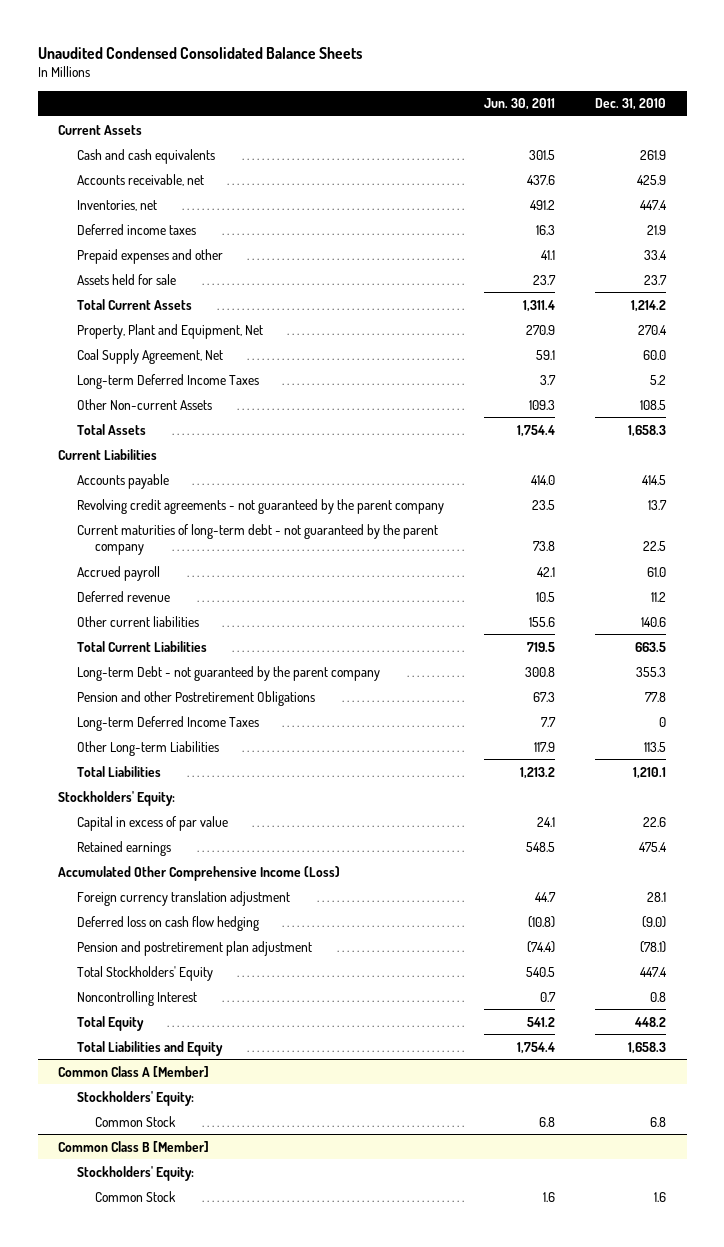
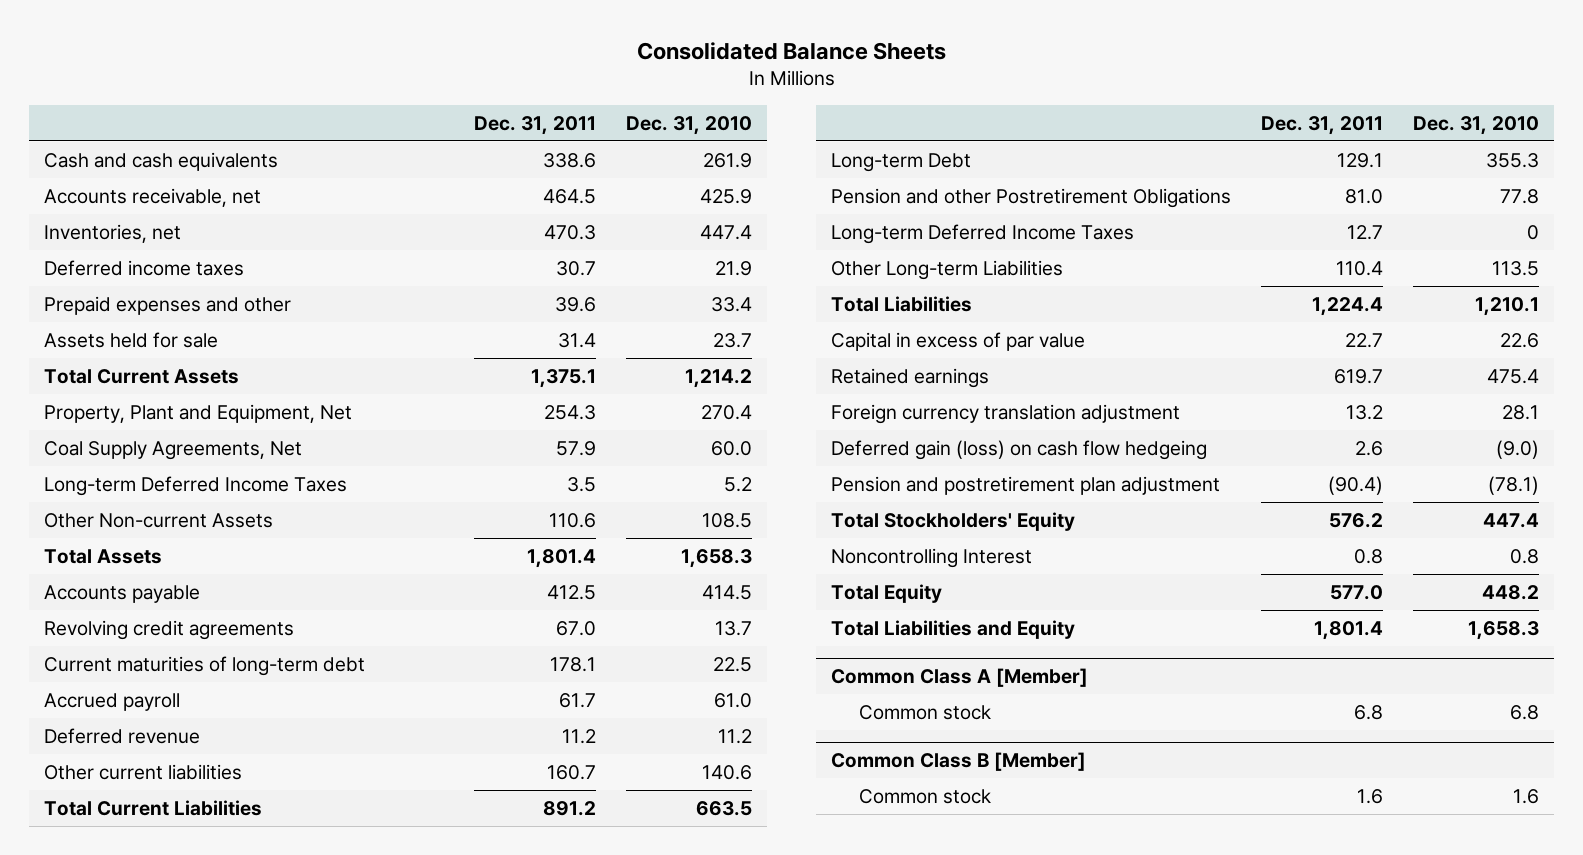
- Unaudited Condensed Consolidated Balance Sheets
+ Consolidated Balance Sheets
- | Jun. 30, 2011 | Dec. 31, 2010
+ | Dec. 31, 2011 | Dec. 31, 2010
- Current Assets
- Coal Supply Agreement, Net | 59.1 | 60.0
+ Coal Supply Agreements, Net | 57.9 | 60.0
- Current Liabilities
- Revolving credit agreements - not guaranteed by the parent company | 23.5 | 13.7
- Current maturities of long-term debt - not guaranteed by the parent company | 73.8 | 22.5
+ Revolving credit agreements | 67.0 | 13.7
+ Current maturities of long-term debt | 178.1 | 22.5
- Long-term Debt - not guaranteed by the parent company | 300.8 | 355.3
+ Long-term Debt | 129.1 | 355.3
- Stockholders' Equity:
- Accumulated Other Comprehensive Income (Loss)
- Deferred loss on cash flow hedging | (10.8) | (9.0)
+ Deferred gain (loss) on cash flow hedgeing | 2.6 | (9.0)
@ Common Class A [Member]
- Stockholders' Equity:
- Common Stock | 6.8 | 6.8
+ Common stock | 6.8 | 6.8
@ Common Class B [Member]
- Stockholders' Equity:
- Common Stock | 1.6 | 1.6
+ Common stock | 1.6 | 1.6

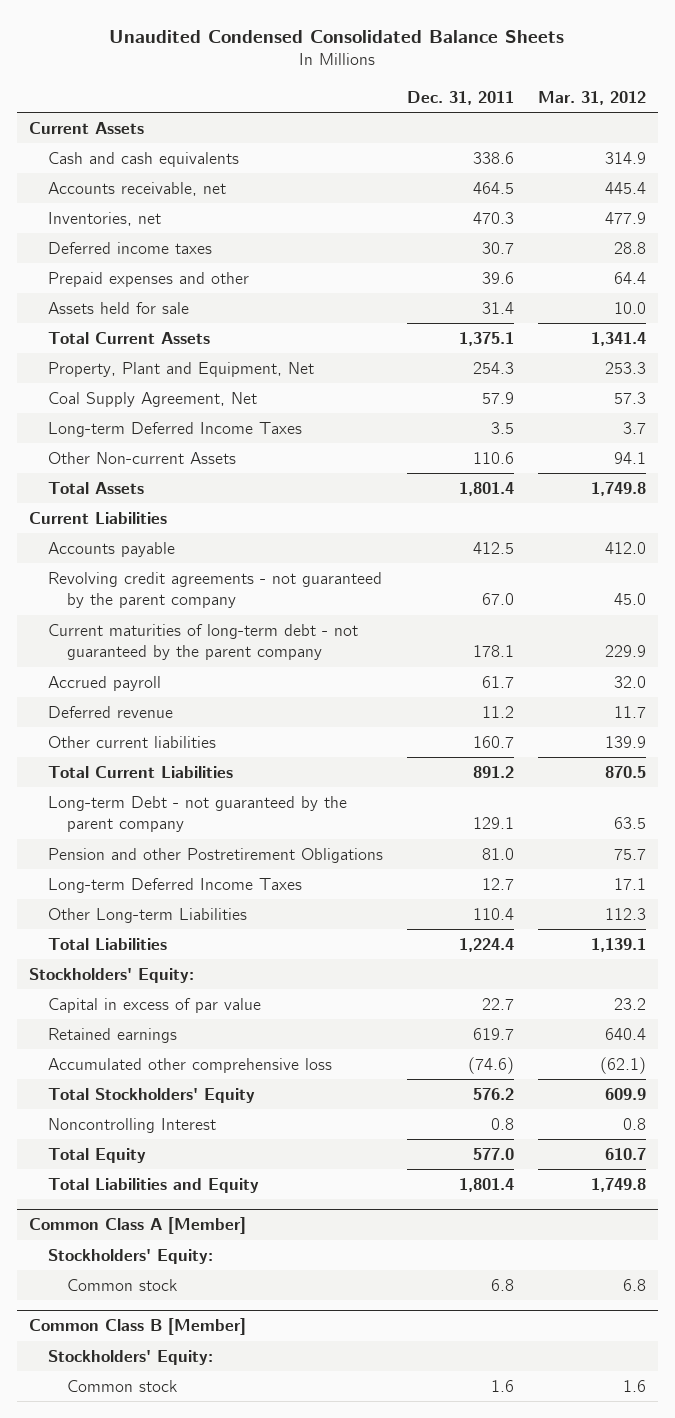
- Consolidated Balance Sheets
+ Unaudited Condensed Consolidated Balance Sheets
- | Dec. 31, 2011 | Dec. 31, 2010
+ | Dec. 31, 2011 | Mar. 31, 2012
+ Current Assets
- Coal Supply Agreements, Net | 57.9 | 60.0
+ Coal Supply Agreement, Net | 57.9 | 57.3
+ Current Liabilities
- Revolving credit agreements | 67.0 | 13.7
- Current maturities of long-term debt | 178.1 | 22.5
+ Revolving credit agreements - not guaranteed by the parent company | 67.0 | 45.0
+ Current maturities of long-term debt - not guaranteed by the parent company | 178.1 | 229.9
- Long-term Debt | 129.1 | 355.3
+ Long-term Debt - not guaranteed by the parent company | 129.1 | 63.5
+ Stockholders' Equity:
- Foreign currency translation adjustment | 13.2 | 28.1
- Deferred gain (loss) on cash flow hedgeing | 2.6 | (9.0)
- Pension and postretirement plan adjustment | (90.4) | (78.1)
+ Accumulated other comprehensive loss | (74.6) | (62.1)
@ Common Class A [Member]
+ Stockholders' Equity:
@ Common Class B [Member]
+ Stockholders' Equity:

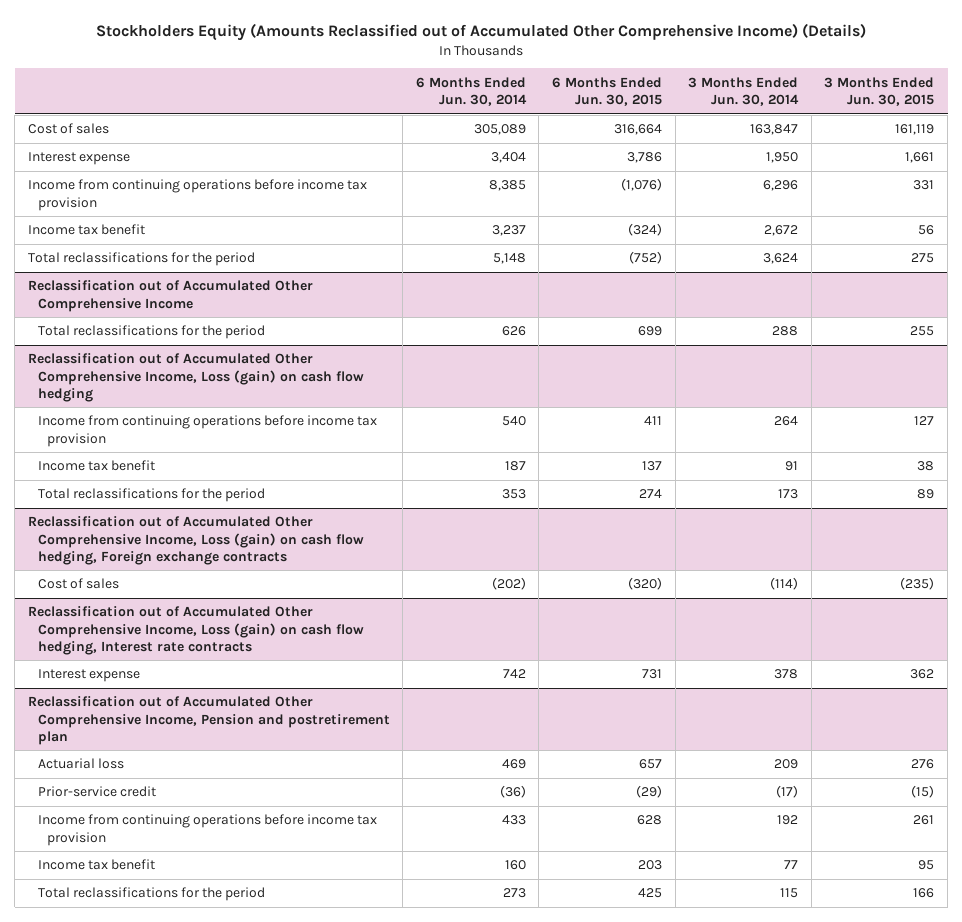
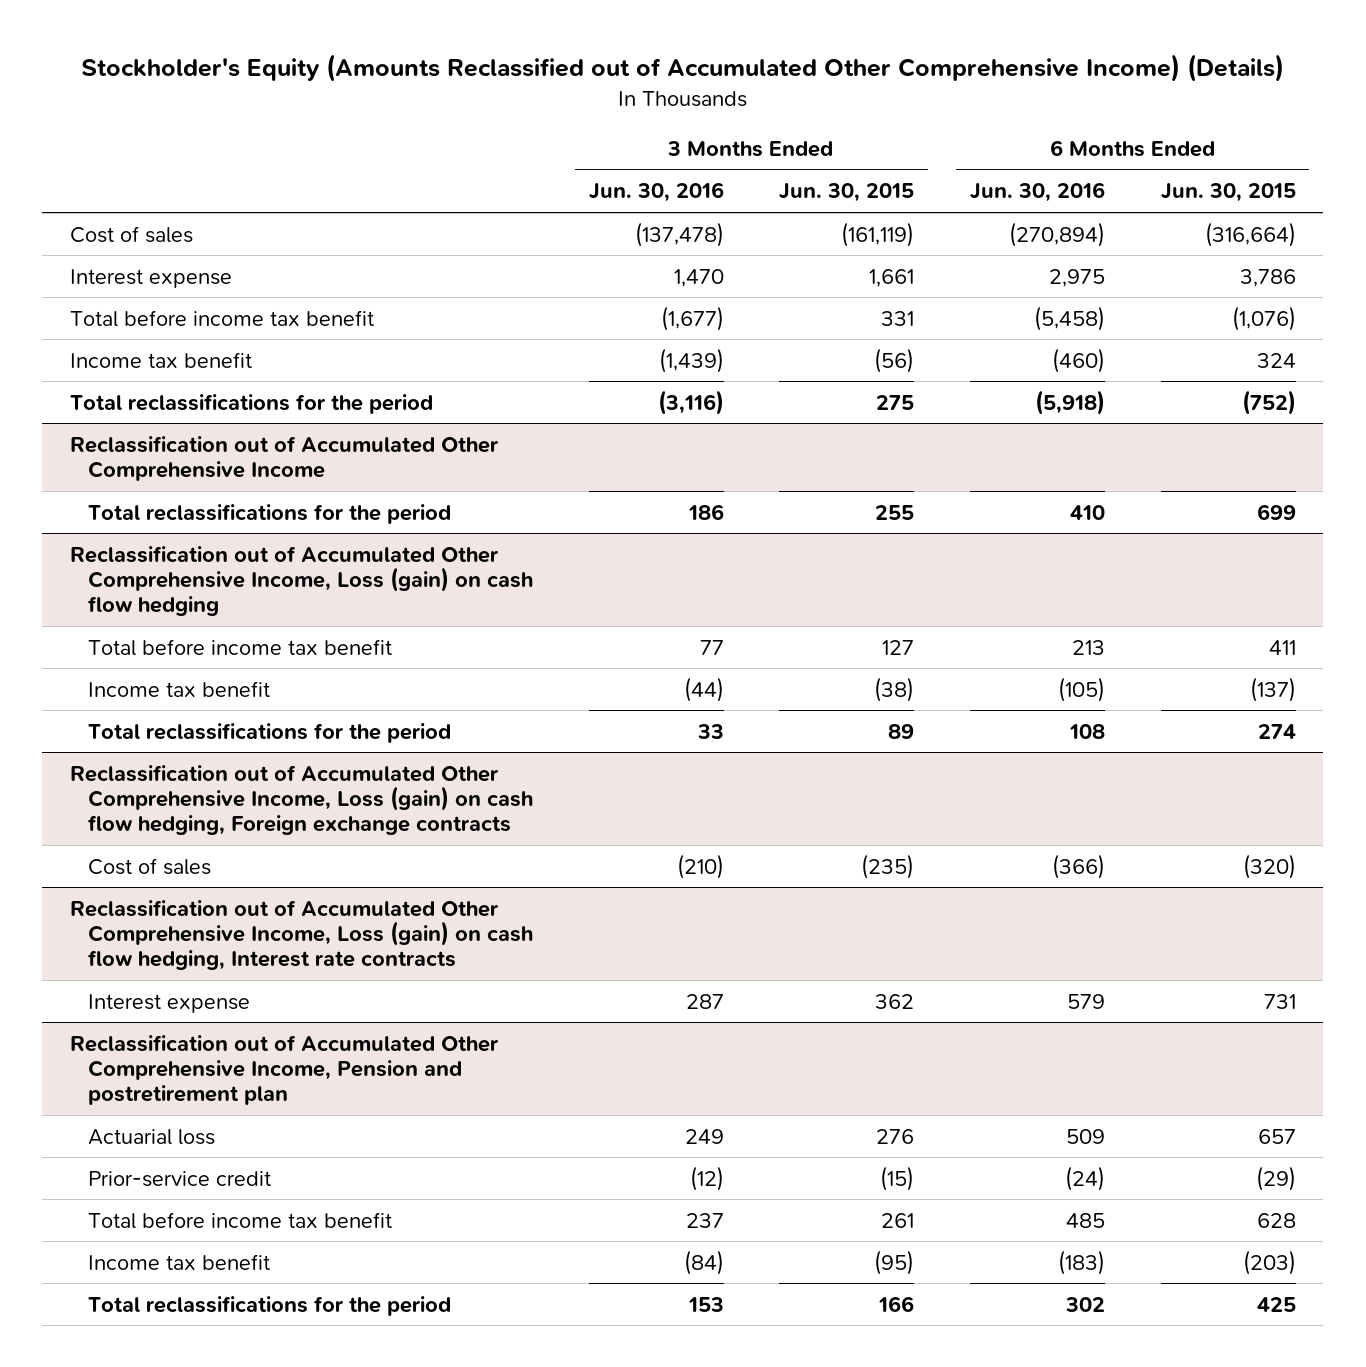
- Stockholders Equity (Amounts Reclassified out of Accumulated Other Comprehensive Income) (Details)
+ Stockholder's Equity (Amounts Reclassified out of Accumulated Other Comprehensive Income) (Details)
- | 6 Months Ended Jun. 30, 2014 | 6 Months Ended Jun. 30, 2015 | 3 Months Ended Jun. 30, 2014 | 3 Months Ended Jun. 30, 2015
+ | 3 Months Ended Jun. 30, 2016 | 3 Months Ended Jun. 30, 2015 | 6 Months Ended Jun. 30, 2016 | 6 Months Ended Jun. 30, 2015
- Cost of sales | 305,089 | 316,664 | 163,847 | 161,119
+ Cost of sales | (137,478) | (161,119) | (270,894) | (316,664)
- Income from continuing operations before income tax provision | 8,385 | (1,076) | 6,296 | 331
- Income tax benefit | 3,237 | (324) | 2,672 | 56
+ Total before income tax benefit | (1,677) | 331 | (5,458) | (1,076)
+ Income tax benefit | (1,439) | (56) | (460) | 324
@ Reclassification out of Accumulated Other Comprehensive Income, Loss (gain) on cash flow hedging
- Income from continuing operations before income tax provision | 540 | 411 | 264 | 127
- Income tax benefit | 187 | 137 | 91 | 38
+ Total before income tax benefit | 77 | 127 | 213 | 411
+ Income tax benefit | (44) | (38) | (105) | (137)
@ Reclassification out of Accumulated Other Comprehensive Income, Pension and postretirement plan
- Income from continuing operations before income tax provision | 433 | 628 | 192 | 261
- Income tax benefit | 160 | 203 | 77 | 95
+ Total before income tax benefit | 237 | 261 | 485 | 628
+ Income tax benefit | (84) | (95) | (183) | (203)

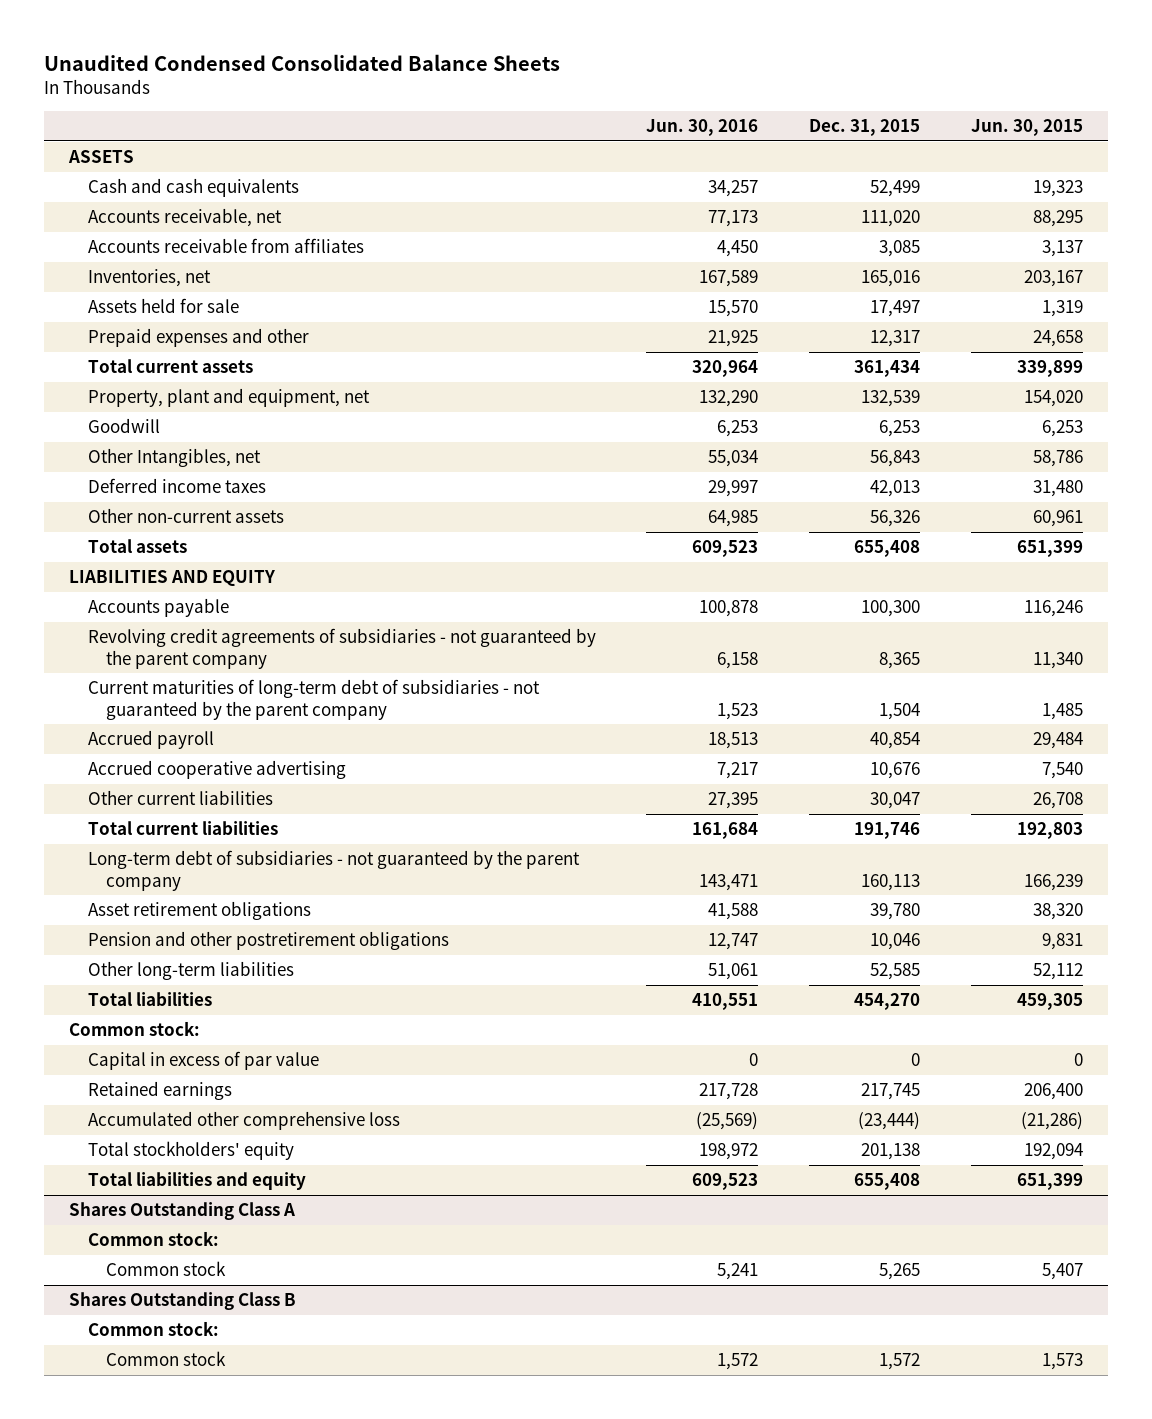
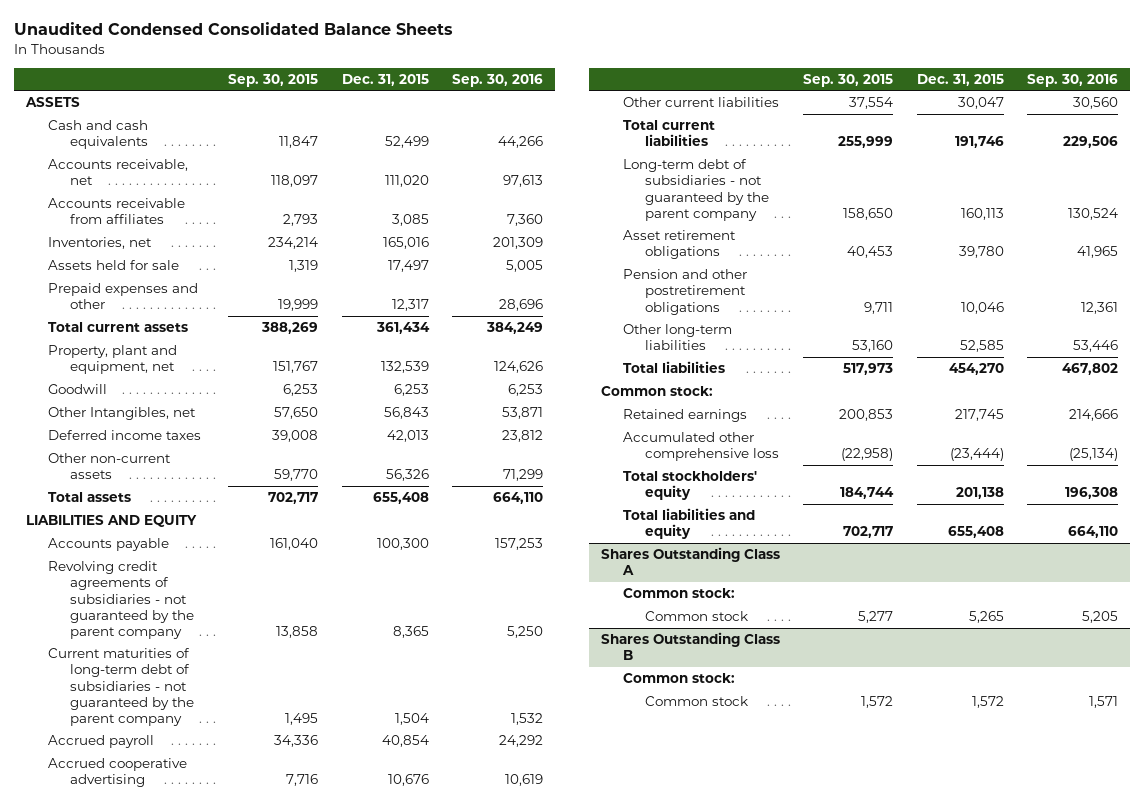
- | Jun. 30, 2016 | Dec. 31, 2015 | Jun. 30, 2015
+ | Sep. 30, 2015 | Dec. 31, 2015 | Sep. 30, 2016
- Capital in excess of par value | 0 | 0 | 0

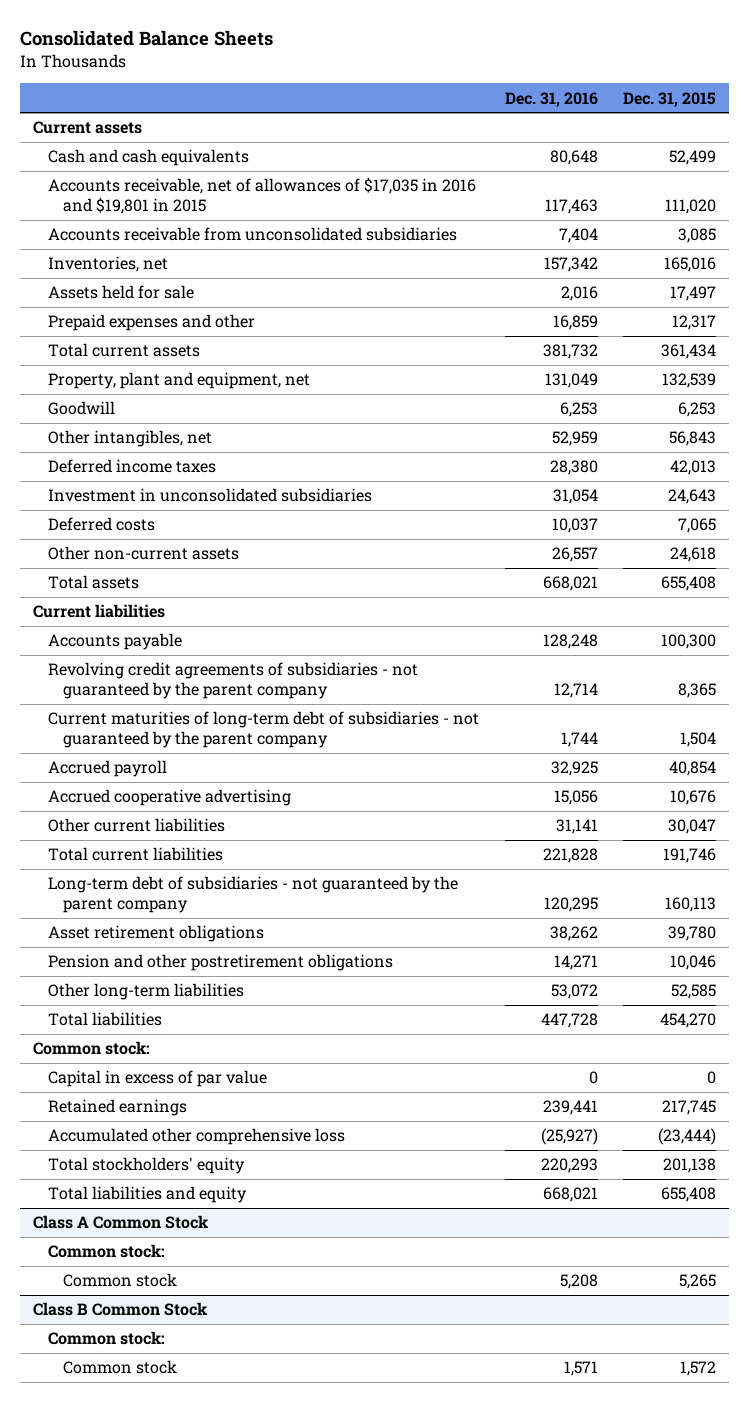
- Unaudited Condensed Consolidated Balance Sheets
+ Consolidated Balance Sheets
- | Sep. 30, 2015 | Dec. 31, 2015 | Sep. 30, 2016
+ | Dec. 31, 2016 | Dec. 31, 2015
- ASSETS
+ Current assets
- Accounts receivable, net | 118,097 | 111,020 | 97,613
- Accounts receivable from affiliates | 2,793 | 3,085 | 7,360
+ Accounts receivable, net of allowances of $17,035 in 2016 and $19,801 in 2015 | 117,463 | 111,020
+ Accounts receivable from unconsolidated subsidiaries | 7,404 | 3,085
- Other Intangibles, net | 57,650 | 56,843 | 53,871
+ Other intangibles, net | 52,959 | 56,843
- Other non-current assets | 59,770 | 56,326 | 71,299
+ Investment in unconsolidated subsidiaries | 31,054 | 24,643
+ Deferred costs | 10,037 | 7,065
+ Other non-current assets | 26,557 | 24,618
- LIABILITIES AND EQUITY
+ Current liabilities
+ Capital in excess of par value | 0 | 0
- Shares Outstanding Class A
+ Class A Common Stock
- Shares Outstanding Class B
+ Class B Common Stock

